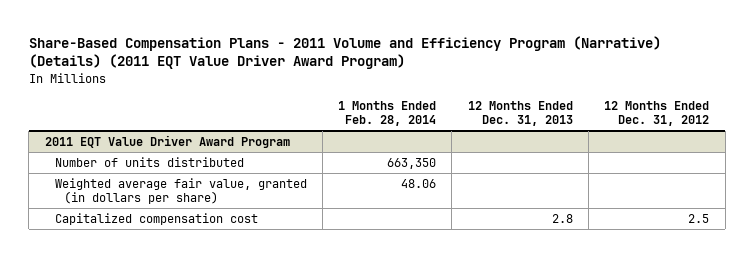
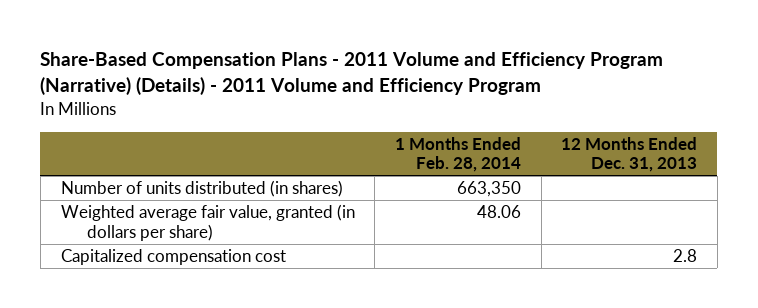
- Share-Based Compensation Plans - 2011 Volume and Efficiency Program (Narrative) (Details) (2011 EQT Value Driver Award Program)
+ Share-Based Compensation Plans - 2011 Volume and Efficiency Program (Narrative) (Details) - 2011 Volume and Efficiency Program
- | 1 Months Ended Feb. 28, 2014 | 12 Months Ended Dec. 31, 2013 | 12 Months Ended Dec. 31, 2012
+ | 1 Months Ended Feb. 28, 2014 | 12 Months Ended Dec. 31, 2013
- 2011 EQT Value Driver Award Program
- Number of units distributed | 663,350 | |
+ Number of units distributed (in shares) | 663,350 |

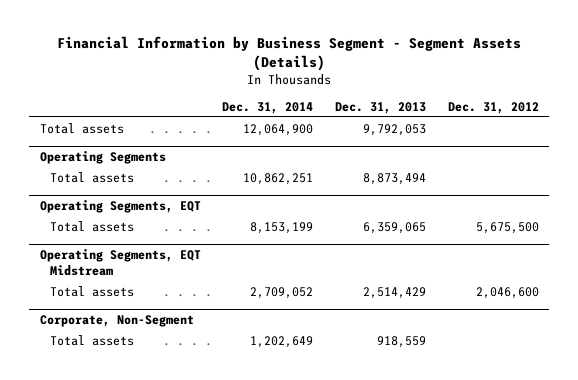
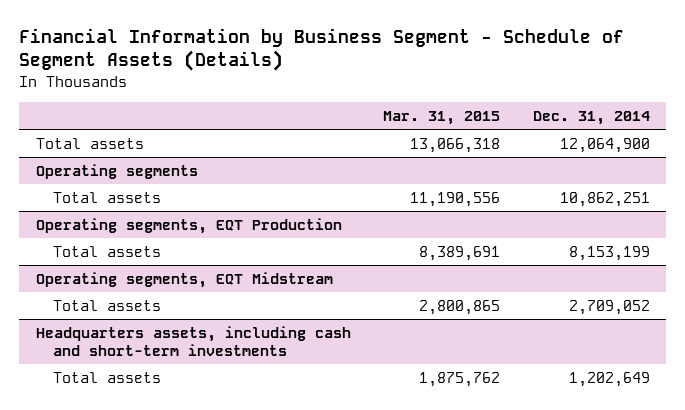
- Financial Information by Business Segment - Segment Assets (Details)
+ Financial Information by Business Segment - Schedule of Segment Assets (Details)
- | Dec. 31, 2014 | Dec. 31, 2013 | Dec. 31, 2012
+ | Mar. 31, 2015 | Dec. 31, 2014
- Operating Segments
+ Operating segments
- Operating Segments, EQT
+ Operating segments, EQT Production
- Operating Segments, EQT Midstream
+ Operating segments, EQT Midstream
- Corporate, Non-Segment
+ Headquarters assets, including cash and short-term investments

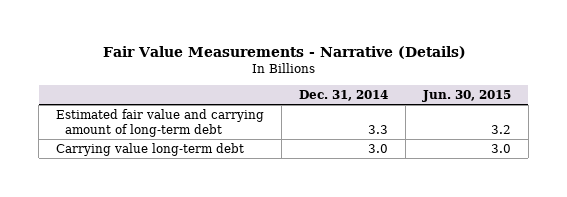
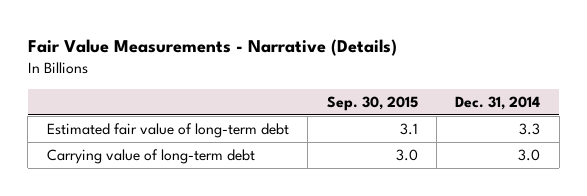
- | Dec. 31, 2014 | Jun. 30, 2015
+ | Sep. 30, 2015 | Dec. 31, 2014
- Estimated fair value and carrying amount of long-term debt | 3.3 | 3.2
- Carrying value long-term debt | 3.0 | 3.0
+ Estimated fair value of long-term debt | 3.1 | 3.3
+ Carrying value of long-term debt | 3.0 | 3.0

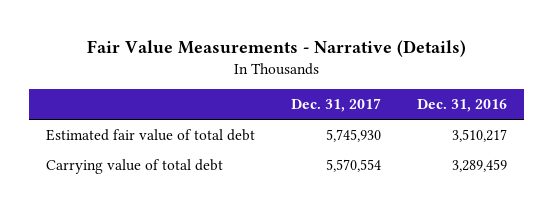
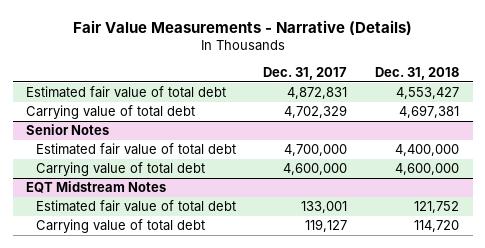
- | Dec. 31, 2017 | Dec. 31, 2016
+ | Dec. 31, 2017 | Dec. 31, 2018
- Estimated fair value of total debt | 5,745,930 | 3,510,217
- Carrying value of total debt | 5,570,554 | 3,289,459
+ Estimated fair value of total debt | 4,872,831 | 4,553,427
+ Carrying value of total debt | 4,702,329 | 4,697,381
+ Senior Notes
+ Estimated fair value of total debt | 4,700,000 | 4,400,000
+ Carrying value of total debt | 4,600,000 | 4,600,000
+ EQT Midstream Notes
+ Estimated fair value of total debt | 133,001 | 121,752
+ Carrying value of total debt | 119,127 | 114,720

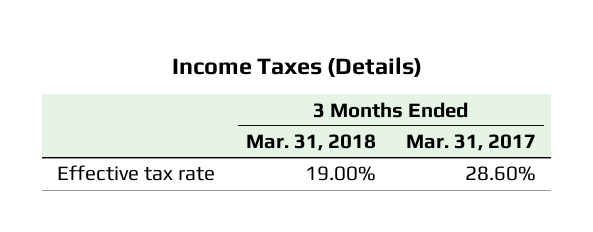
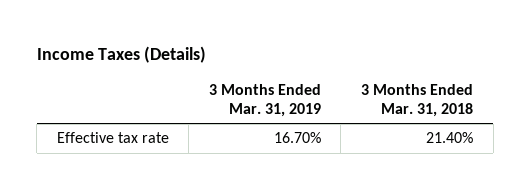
- | 3 Months Ended Mar. 31, 2018 | 3 Months Ended Mar. 31, 2017
+ | 3 Months Ended Mar. 31, 2019 | 3 Months Ended Mar. 31, 2018
- Effective tax rate | 19.00% | 28.60%
+ Effective tax rate | 16.70% | 21.40%

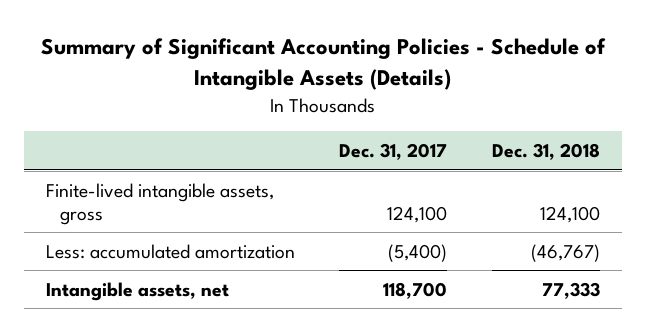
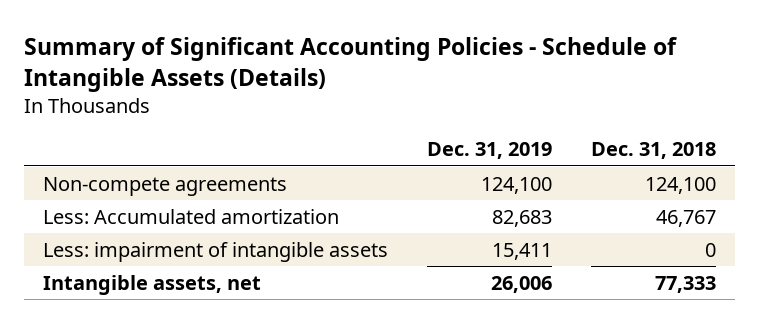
- | Dec. 31, 2017 | Dec. 31, 2018
+ | Dec. 31, 2019 | Dec. 31, 2018
- Finite-lived intangible assets, gross | 124,100 | 124,100
- Less: accumulated amortization | (5,400) | (46,767)
+ Non-compete agreements | 124,100 | 124,100
+ Less: Accumulated amortization | 82,683 | 46,767
+ Less: impairment of intangible assets | 15,411 | 0

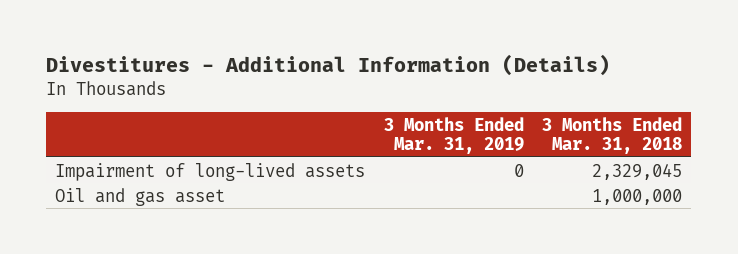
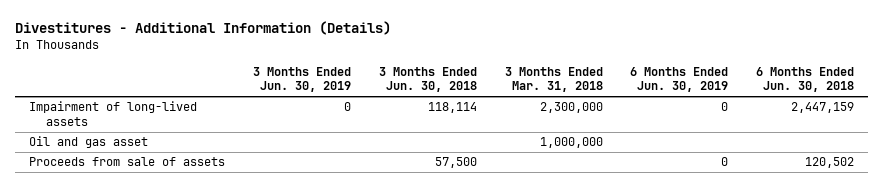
- | 3 Months Ended Mar. 31, 2019 | 3 Months Ended Mar. 31, 2018
+ | 3 Months Ended Jun. 30, 2019 | 3 Months Ended Jun. 30, 2018 | 3 Months Ended Mar. 31, 2018 | 6 Months Ended Jun. 30, 2019 | 6 Months Ended Jun. 30, 2018
- Impairment of long-lived assets | 0 | 2,329,045
+ Impairment of long-lived assets | 0 | 118,114 | 2,300,000 | 0 | 2,447,159
+ Proceeds from sale of assets | | 57,500 | | 0 | 120,502

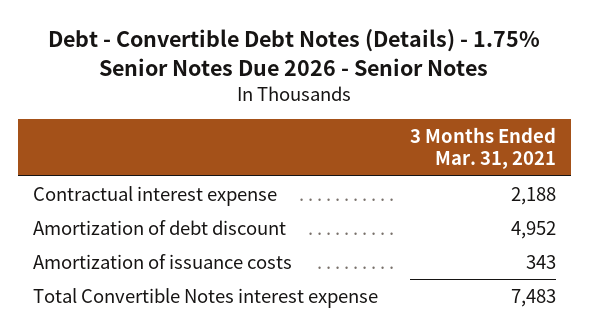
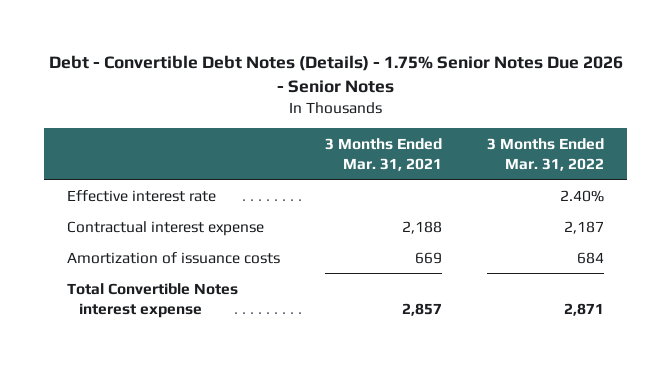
- | 3 Months Ended Mar. 31, 2021
+ | 3 Months Ended Mar. 31, 2021 | 3 Months Ended Mar. 31, 2022
+ Effective interest rate | | 2.40%
- Amortization of debt discount | 4,952
- Amortization of issuance costs | 343
- Total Convertible Notes interest expense | 7,483
+ Amortization of issuance costs | 669 | 684
+ Total Convertible Notes interest expense | 2,857 | 2,871

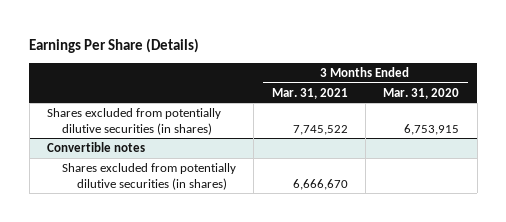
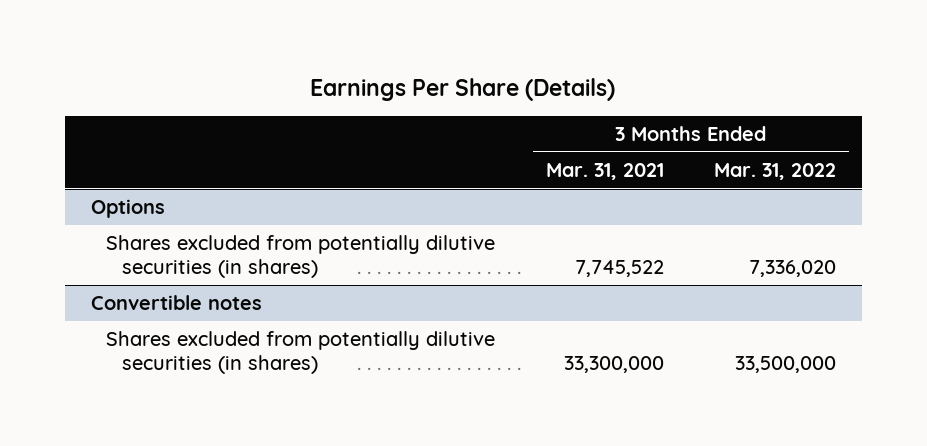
- | 3 Months Ended Mar. 31, 2021 | 3 Months Ended Mar. 31, 2020
+ | 3 Months Ended Mar. 31, 2021 | 3 Months Ended Mar. 31, 2022
+ Options
@ Convertible notes
- Shares excluded from potentially dilutive securities (in shares) | 6,666,670 |
+ Shares excluded from potentially dilutive securities (in shares) | 33,300,000 | 33,500,000

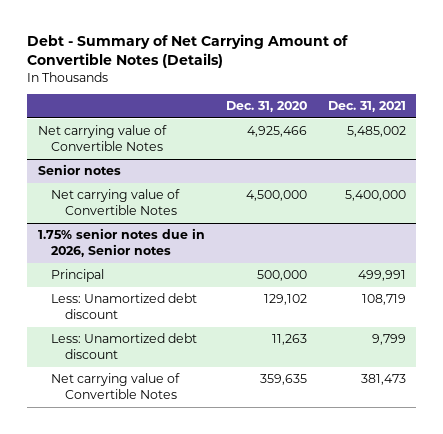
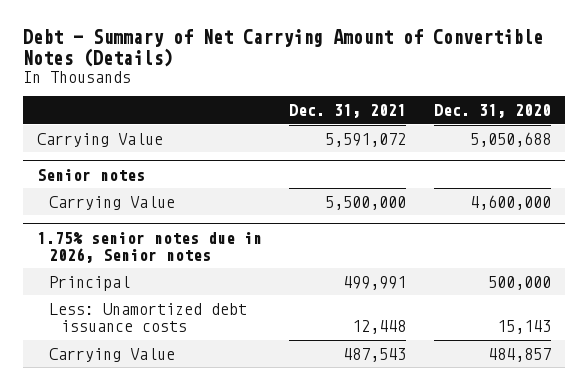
- | Dec. 31, 2020 | Dec. 31, 2021
+ | Dec. 31, 2021 | Dec. 31, 2020
- Net carrying value of Convertible Notes | 4,925,466 | 5,485,002
+ Carrying Value | 5,591,072 | 5,050,688
@ Senior notes
- Net carrying value of Convertible Notes | 4,500,000 | 5,400,000
+ Carrying Value | 5,500,000 | 4,600,000
@ 1.75% senior notes due in 2026, Senior notes
- Less: Unamortized debt discount | 129,102 | 108,719
- Less: Unamortized debt discount | 11,263 | 9,799
- Net carrying value of Convertible Notes | 359,635 | 381,473
+ Less: Unamortized debt issuance costs | 12,448 | 15,143
+ Carrying Value | 487,543 | 484,857

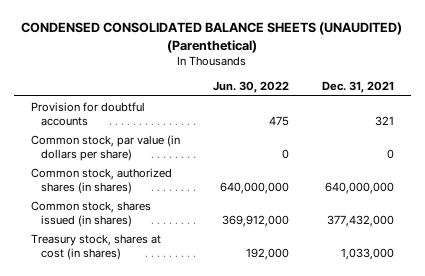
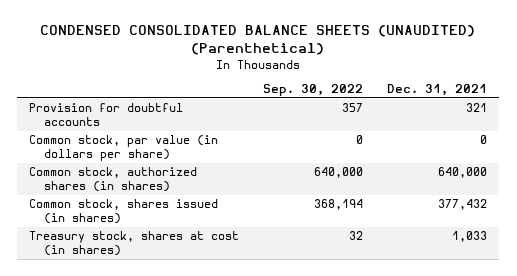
- | Jun. 30, 2022 | Dec. 31, 2021
+ | Sep. 30, 2022 | Dec. 31, 2021
- Common stock, authorized shares (in shares) | 640,000,000 | 640,000,000
- Common stock, shares issued (in shares) | 369,912,000 | 377,432,000
- Treasury stock, shares at cost (in shares) | 192,000 | 1,033,000
+ Common stock, authorized shares (in shares) | 640,000 | 640,000
+ Common stock, shares issued (in shares) | 368,194 | 377,432
+ Treasury stock, shares at cost (in shares) | 32 | 1,033

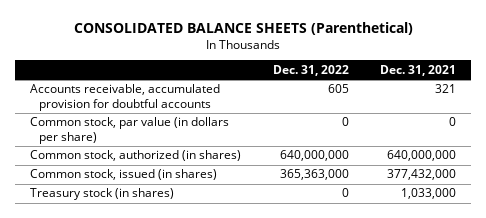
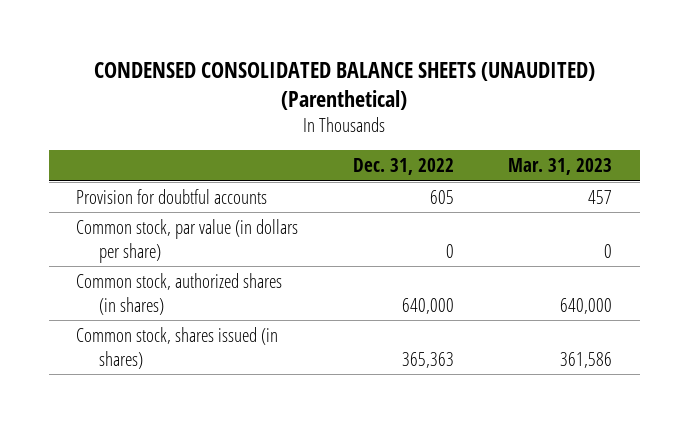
- CONSOLIDATED BALANCE SHEETS (Parenthetical)
+ CONDENSED CONSOLIDATED BALANCE SHEETS (UNAUDITED) (Parenthetical)
- | Dec. 31, 2022 | Dec. 31, 2021
+ | Dec. 31, 2022 | Mar. 31, 2023
- Accounts receivable, accumulated provision for doubtful accounts | 605 | 321
+ Provision for doubtful accounts | 605 | 457
- Common stock, authorized (in shares) | 640,000,000 | 640,000,000
- Common stock, issued (in shares) | 365,363,000 | 377,432,000
- Treasury stock (in shares) | 0 | 1,033,000
+ Common stock, authorized shares (in shares) | 640,000 | 640,000
+ Common stock, shares issued (in shares) | 365,363 | 361,586

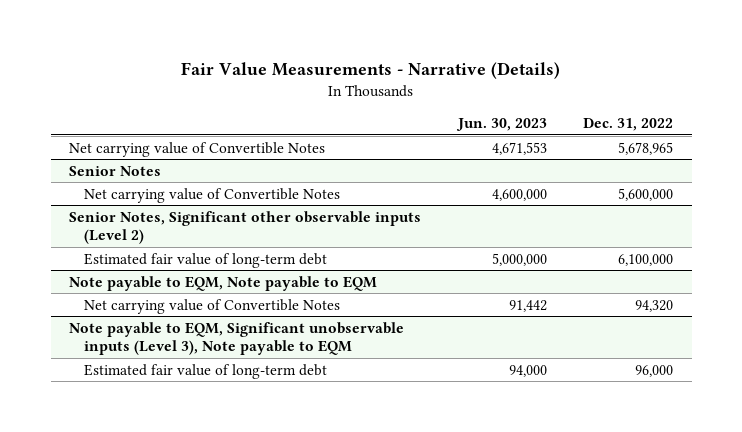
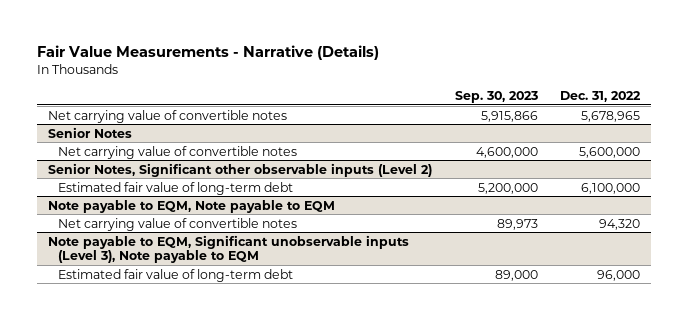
- | Jun. 30, 2023 | Dec. 31, 2022
+ | Sep. 30, 2023 | Dec. 31, 2022
- Net carrying value of Convertible Notes | 4,671,553 | 5,678,965
+ Net carrying value of convertible notes | 5,915,866 | 5,678,965
@ Senior Notes
- Net carrying value of Convertible Notes | 4,600,000 | 5,600,000
+ Net carrying value of convertible notes | 4,600,000 | 5,600,000
@ Note payable to EQM, Note payable to EQM
- Net carrying value of Convertible Notes | 91,442 | 94,320
+ Net carrying value of convertible notes | 89,973 | 94,320

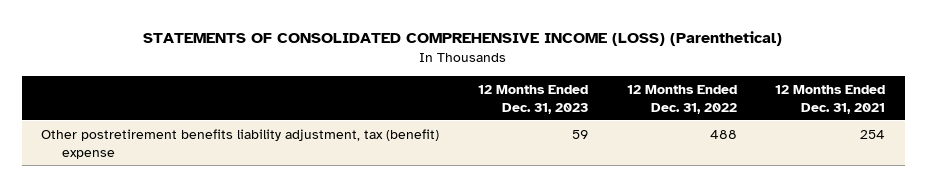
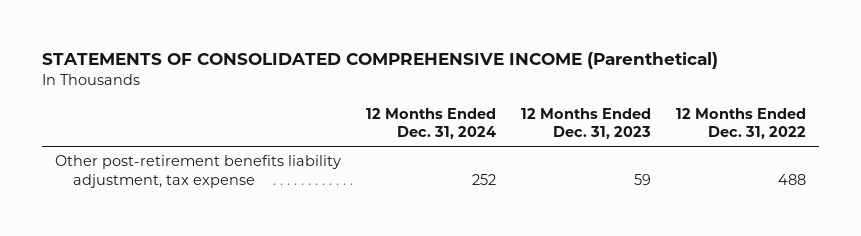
- STATEMENTS OF CONSOLIDATED COMPREHENSIVE INCOME (LOSS) (Parenthetical)
+ STATEMENTS OF CONSOLIDATED COMPREHENSIVE INCOME (Parenthetical)
- | 12 Months Ended Dec. 31, 2023 | 12 Months Ended Dec. 31, 2022 | 12 Months Ended Dec. 31, 2021
+ | 12 Months Ended Dec. 31, 2024 | 12 Months Ended Dec. 31, 2023 | 12 Months Ended Dec. 31, 2022
- Other postretirement benefits liability adjustment, tax (benefit) expense | 59 | 488 | 254
+ Other post-retirement benefits liability adjustment, tax expense | 252 | 59 | 488

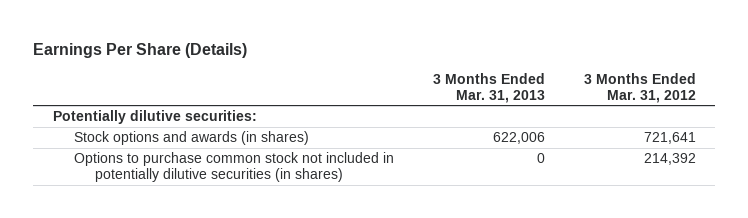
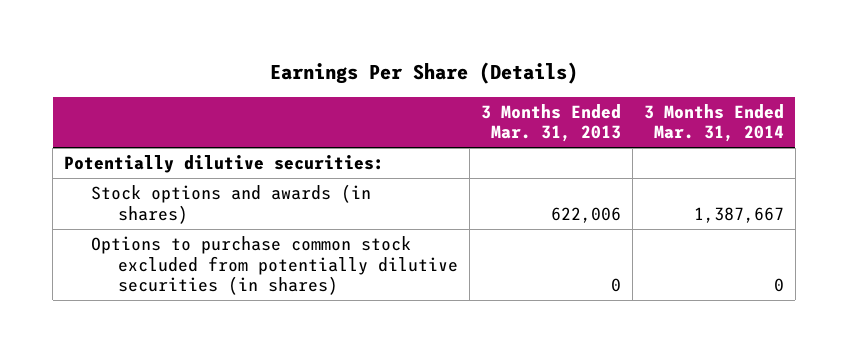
- | 3 Months Ended Mar. 31, 2013 | 3 Months Ended Mar. 31, 2012
+ | 3 Months Ended Mar. 31, 2013 | 3 Months Ended Mar. 31, 2014
- Options to purchase common stock not included in potentially dilutive securities (in shares) | 0 | 214,392
+ Options to purchase common stock excluded from potentially dilutive securities (in shares) | 0 | 0

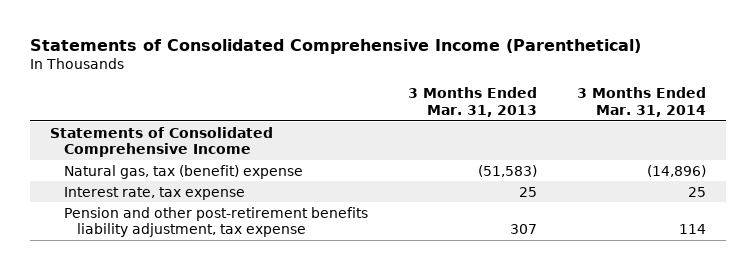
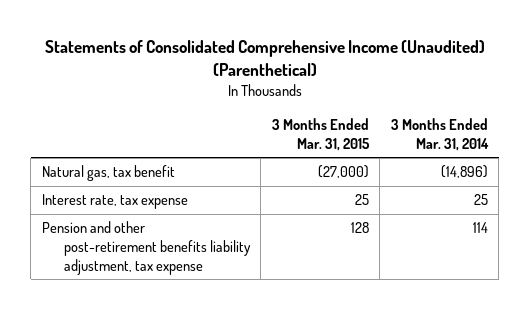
- Statements of Consolidated Comprehensive Income (Parenthetical)
+ Statements of Consolidated Comprehensive Income (Unaudited) (Parenthetical)
- | 3 Months Ended Mar. 31, 2013 | 3 Months Ended Mar. 31, 2014
+ | 3 Months Ended Mar. 31, 2015 | 3 Months Ended Mar. 31, 2014
- Statements of Consolidated Comprehensive Income
- Natural gas, tax (benefit) expense | (51,583) | (14,896)
+ Natural gas, tax benefit | (27,000) | (14,896)

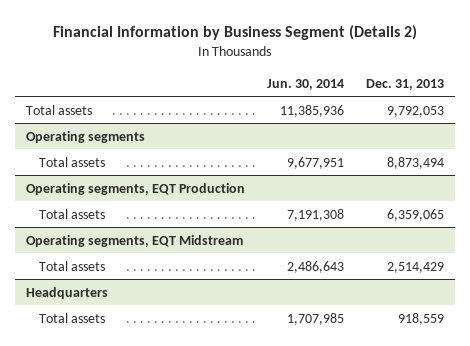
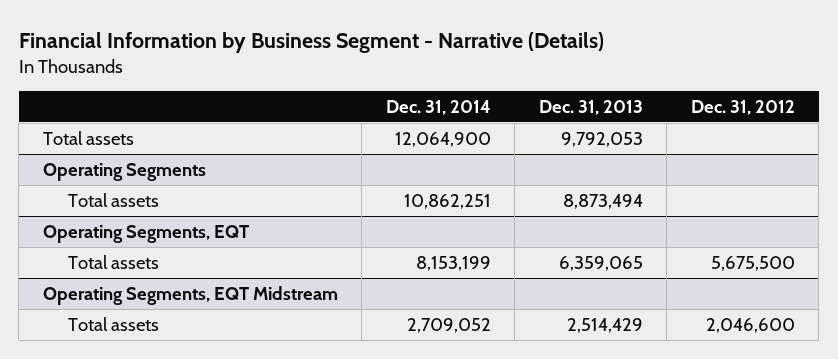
- Financial Information by Business Segment (Details 2)
+ Financial Information by Business Segment - Narrative (Details)
- | Jun. 30, 2014 | Dec. 31, 2013
+ | Dec. 31, 2014 | Dec. 31, 2013 | Dec. 31, 2012
- Operating segments
+ Operating Segments
- Operating segments, EQT Production
+ Operating Segments, EQT
- Operating segments, EQT Midstream
+ Operating Segments, EQT Midstream
- Headquarters
- Total assets | 1,707,985 | 918,559

